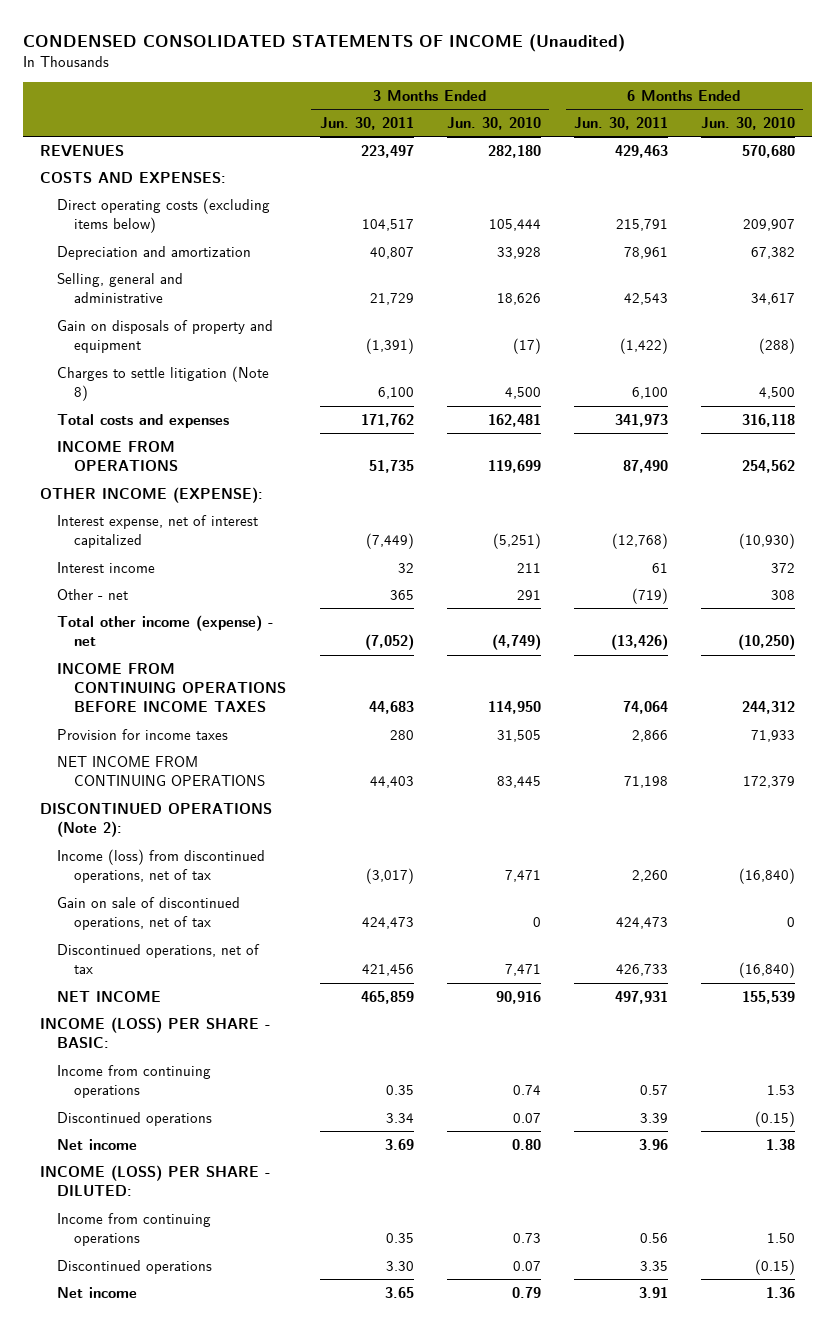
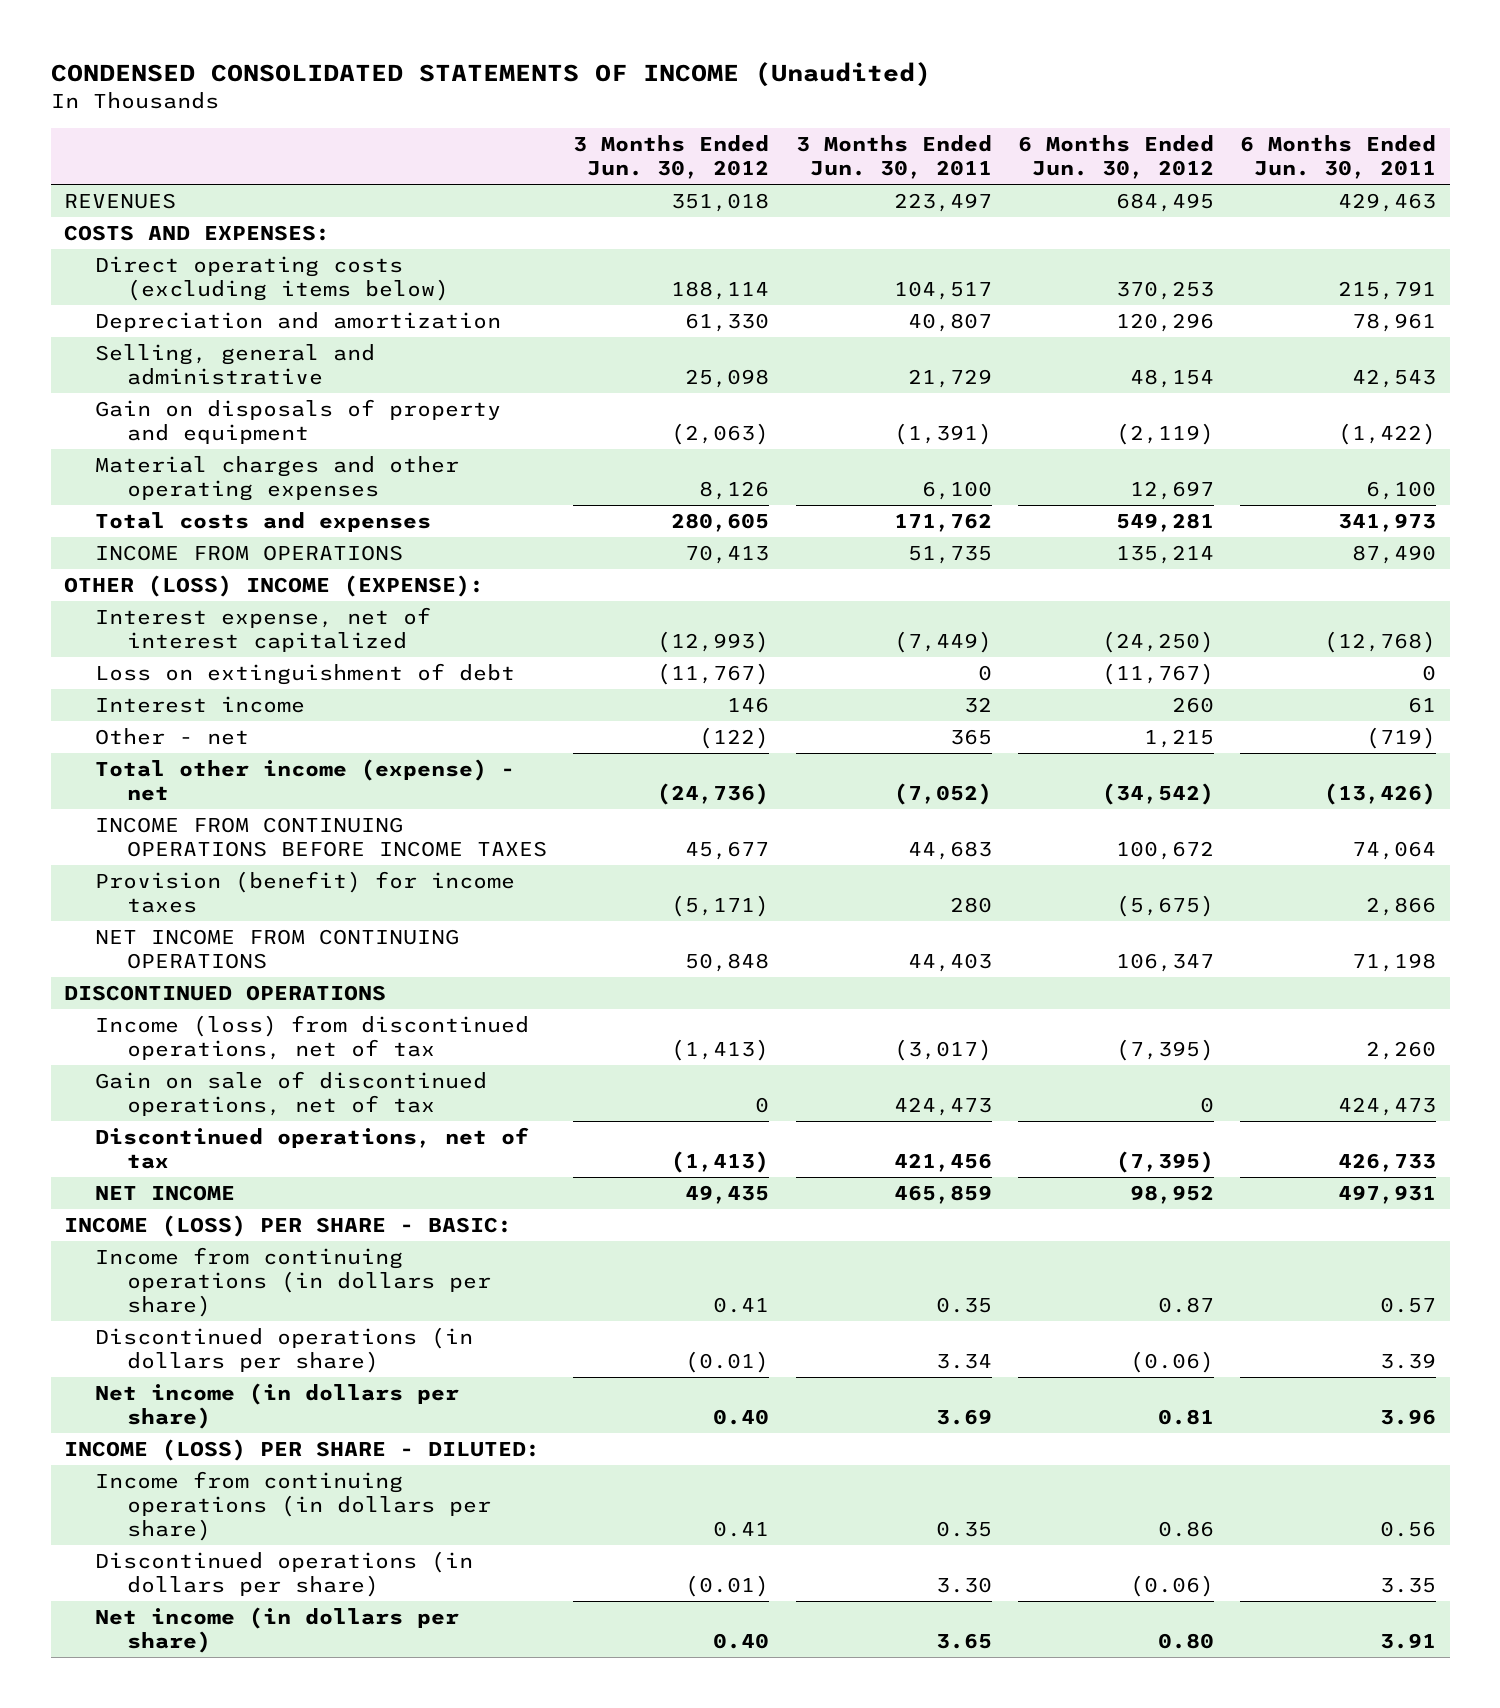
- | 3 Months Ended Jun. 30, 2011 | 3 Months Ended Jun. 30, 2010 | 6 Months Ended Jun. 30, 2011 | 6 Months Ended Jun. 30, 2010
+ | 3 Months Ended Jun. 30, 2012 | 3 Months Ended Jun. 30, 2011 | 6 Months Ended Jun. 30, 2012 | 6 Months Ended Jun. 30, 2011
- Charges to settle litigation (Note 8) | 6,100 | 4,500 | 6,100 | 4,500
+ Material charges and other operating expenses | 8,126 | 6,100 | 12,697 | 6,100
- OTHER INCOME (EXPENSE):
+ OTHER (LOSS) INCOME (EXPENSE):
+ Loss on extinguishment of debt | (11,767) | 0 | (11,767) | 0
- Provision for income taxes | 280 | 31,505 | 2,866 | 71,933
+ Provision (benefit) for income taxes | (5,171) | 280 | (5,675) | 2,866
- DISCONTINUED OPERATIONS (Note 2):
+ DISCONTINUED OPERATIONS
- Income from continuing operations | 0.35 | 0.74 | 0.57 | 1.53
- Discontinued operations | 3.34 | 0.07 | 3.39 | (0.15)
- Net income | 3.69 | 0.80 | 3.96 | 1.38
+ Income from continuing operations (in dollars per share) | 0.41 | 0.35 | 0.87 | 0.57
+ Discontinued operations (in dollars per share) | (0.01) | 3.34 | (0.06) | 3.39
+ Net income (in dollars per share) | 0.40 | 3.69 | 0.81 | 3.96
- Income from continuing operations | 0.35 | 0.73 | 0.56 | 1.50
- Discontinued operations | 3.30 | 0.07 | 3.35 | (0.15)
- Net income | 3.65 | 0.79 | 3.91 | 1.36
+ Income from continuing operations (in dollars per share) | 0.41 | 0.35 | 0.86 | 0.56
+ Discontinued operations (in dollars per share) | (0.01) | 3.30 | (0.06) | 3.35
+ Net income (in dollars per share) | 0.40 | 3.65 | 0.80 | 3.91

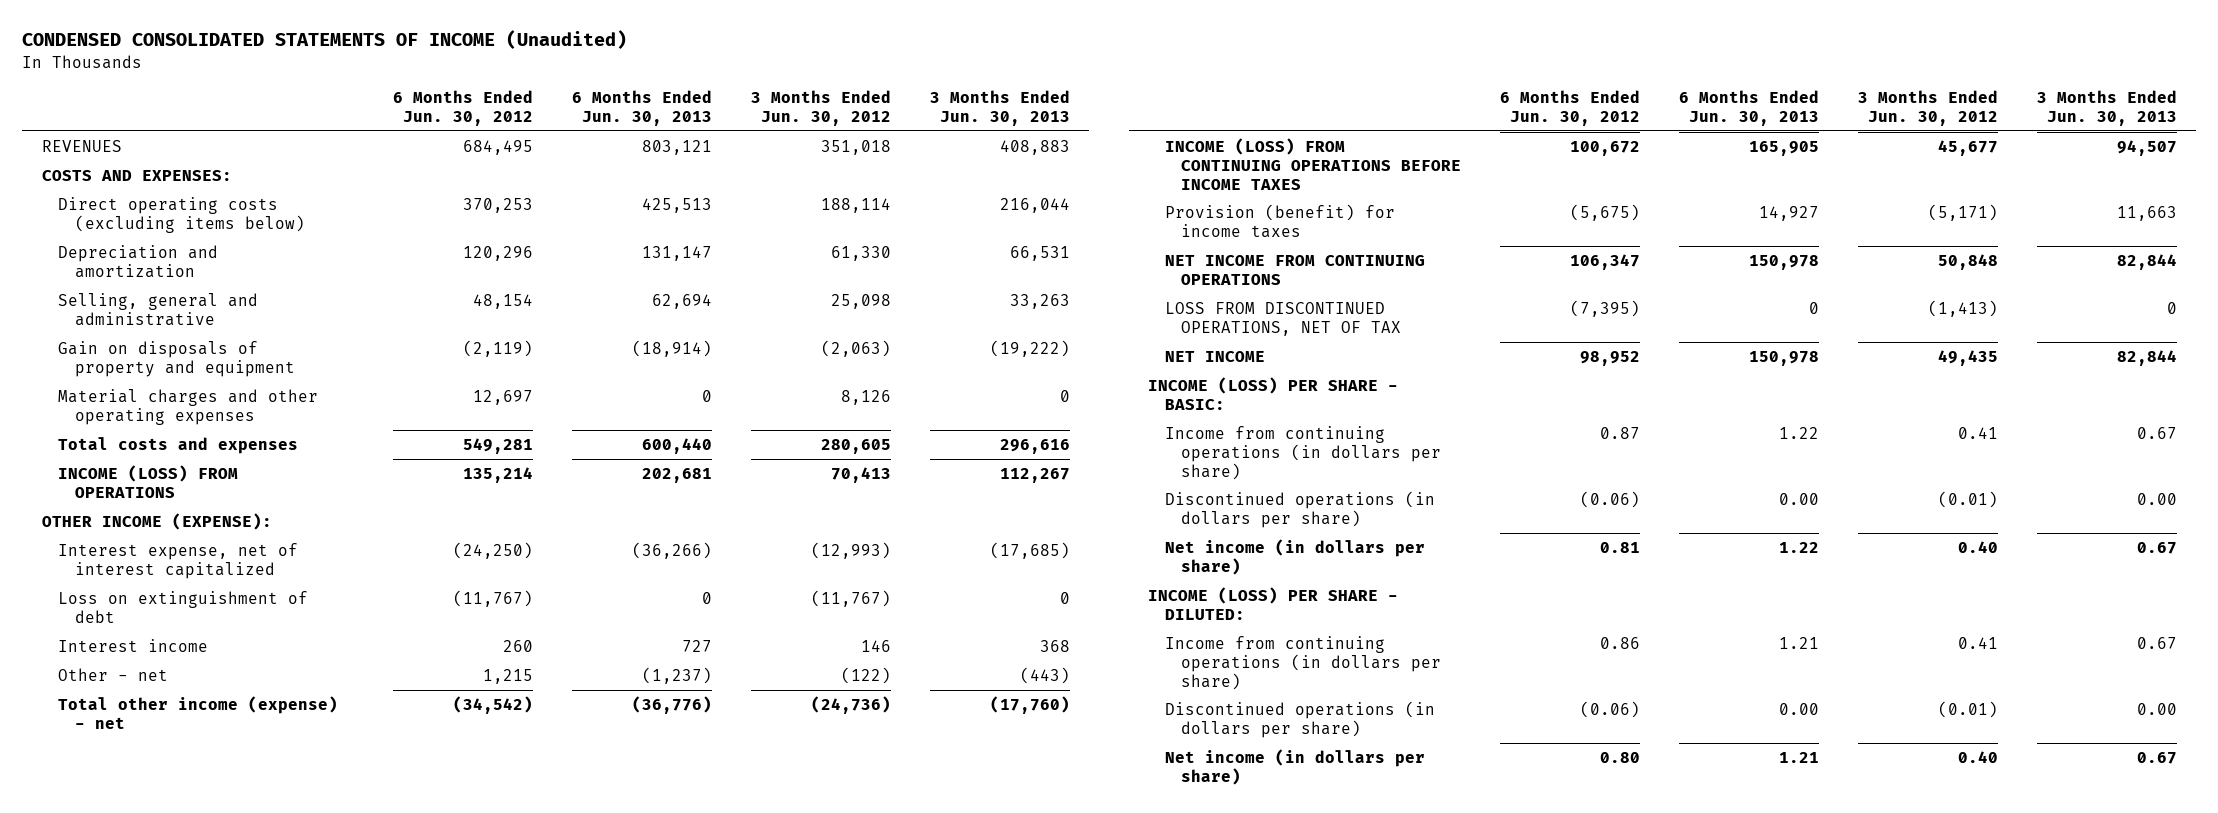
- | 3 Months Ended Jun. 30, 2012 | 3 Months Ended Jun. 30, 2011 | 6 Months Ended Jun. 30, 2012 | 6 Months Ended Jun. 30, 2011
+ | 6 Months Ended Jun. 30, 2012 | 6 Months Ended Jun. 30, 2013 | 3 Months Ended Jun. 30, 2012 | 3 Months Ended Jun. 30, 2013
- INCOME FROM OPERATIONS | 70,413 | 51,735 | 135,214 | 87,490
- OTHER (LOSS) INCOME (EXPENSE):
+ INCOME (LOSS) FROM OPERATIONS | 135,214 | 202,681 | 70,413 | 112,267
+ OTHER INCOME (EXPENSE):
- INCOME FROM CONTINUING OPERATIONS BEFORE INCOME TAXES | 45,677 | 44,683 | 100,672 | 74,064
+ INCOME (LOSS) FROM CONTINUING OPERATIONS BEFORE INCOME TAXES | 100,672 | 165,905 | 45,677 | 94,507
- DISCONTINUED OPERATIONS
- Income (loss) from discontinued operations, net of tax | (1,413) | (3,017) | (7,395) | 2,260
- Gain on sale of discontinued operations, net of tax | 0 | 424,473 | 0 | 424,473
- Discontinued operations, net of tax | (1,413) | 421,456 | (7,395) | 426,733
+ LOSS FROM DISCONTINUED OPERATIONS, NET OF TAX | (7,395) | 0 | (1,413) | 0

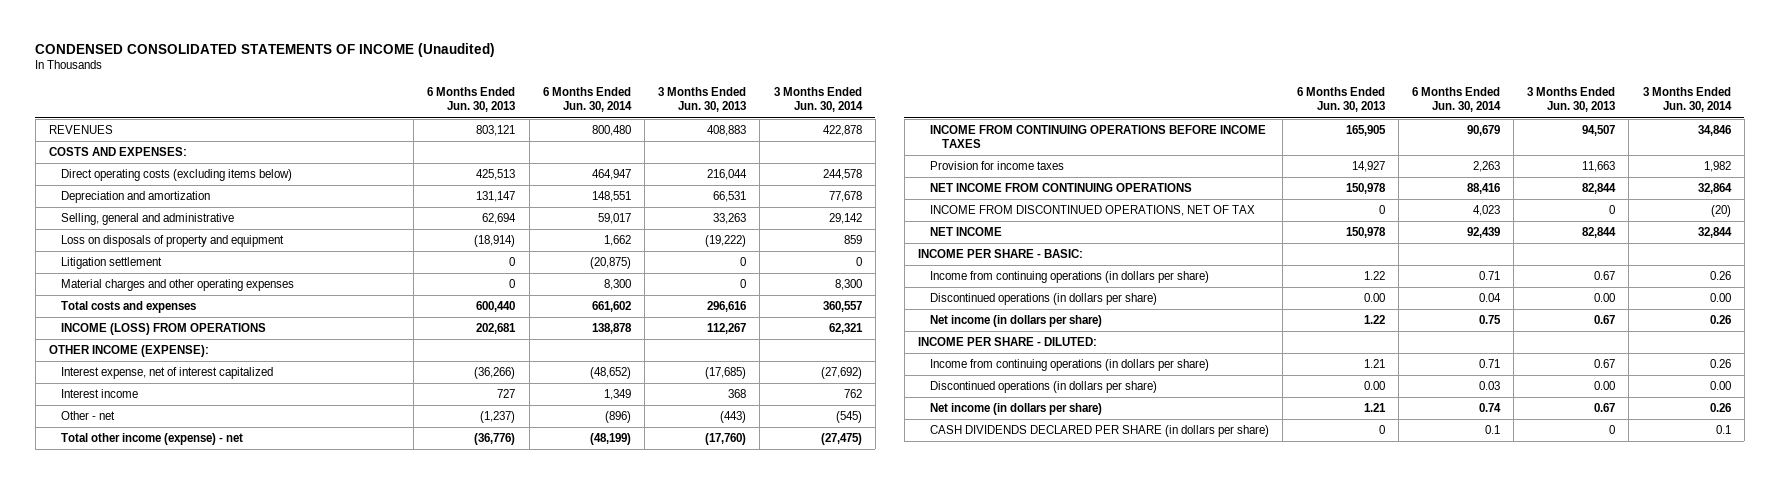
- | 6 Months Ended Jun. 30, 2012 | 6 Months Ended Jun. 30, 2013 | 3 Months Ended Jun. 30, 2012 | 3 Months Ended Jun. 30, 2013
+ | 6 Months Ended Jun. 30, 2013 | 6 Months Ended Jun. 30, 2014 | 3 Months Ended Jun. 30, 2013 | 3 Months Ended Jun. 30, 2014
- Gain on disposals of property and equipment | (2,119) | (18,914) | (2,063) | (19,222)
+ Loss on disposals of property and equipment | (18,914) | 1,662 | (19,222) | 859
+ Litigation settlement | 0 | (20,875) | 0 | 0
- Loss on extinguishment of debt | (11,767) | 0 | (11,767) | 0
- INCOME (LOSS) FROM CONTINUING OPERATIONS BEFORE INCOME TAXES | 100,672 | 165,905 | 45,677 | 94,507
- Provision (benefit) for income taxes | (5,675) | 14,927 | (5,171) | 11,663
+ INCOME FROM CONTINUING OPERATIONS BEFORE INCOME TAXES | 165,905 | 90,679 | 94,507 | 34,846
+ Provision for income taxes | 14,927 | 2,263 | 11,663 | 1,982
- LOSS FROM DISCONTINUED OPERATIONS, NET OF TAX | (7,395) | 0 | (1,413) | 0
+ INCOME FROM DISCONTINUED OPERATIONS, NET OF TAX | 0 | 4,023 | 0 | (20)
- INCOME (LOSS) PER SHARE - BASIC:
+ INCOME PER SHARE - BASIC:
- INCOME (LOSS) PER SHARE - DILUTED:
+ INCOME PER SHARE - DILUTED:
+ CASH DIVIDENDS DECLARED PER SHARE (in dollars per share) | 0 | 0.1 | 0 | 0.1

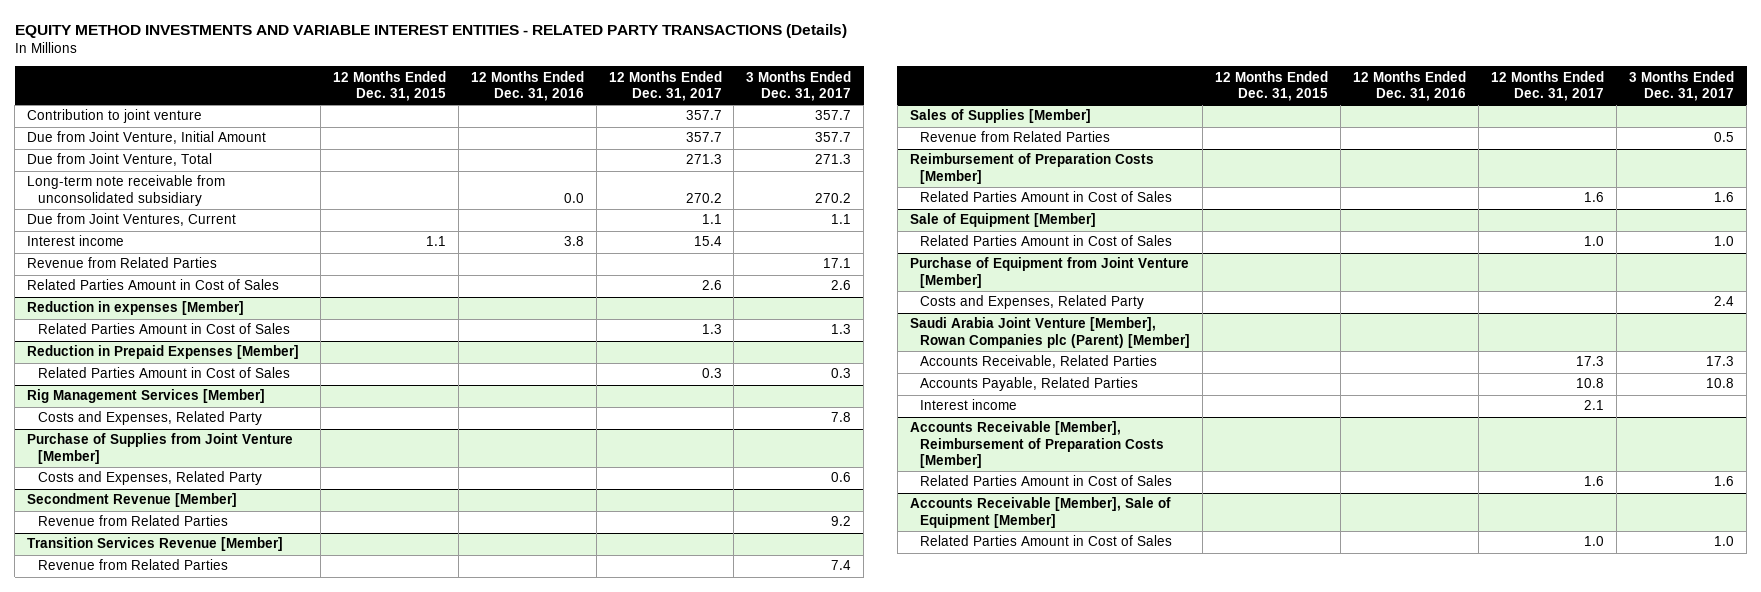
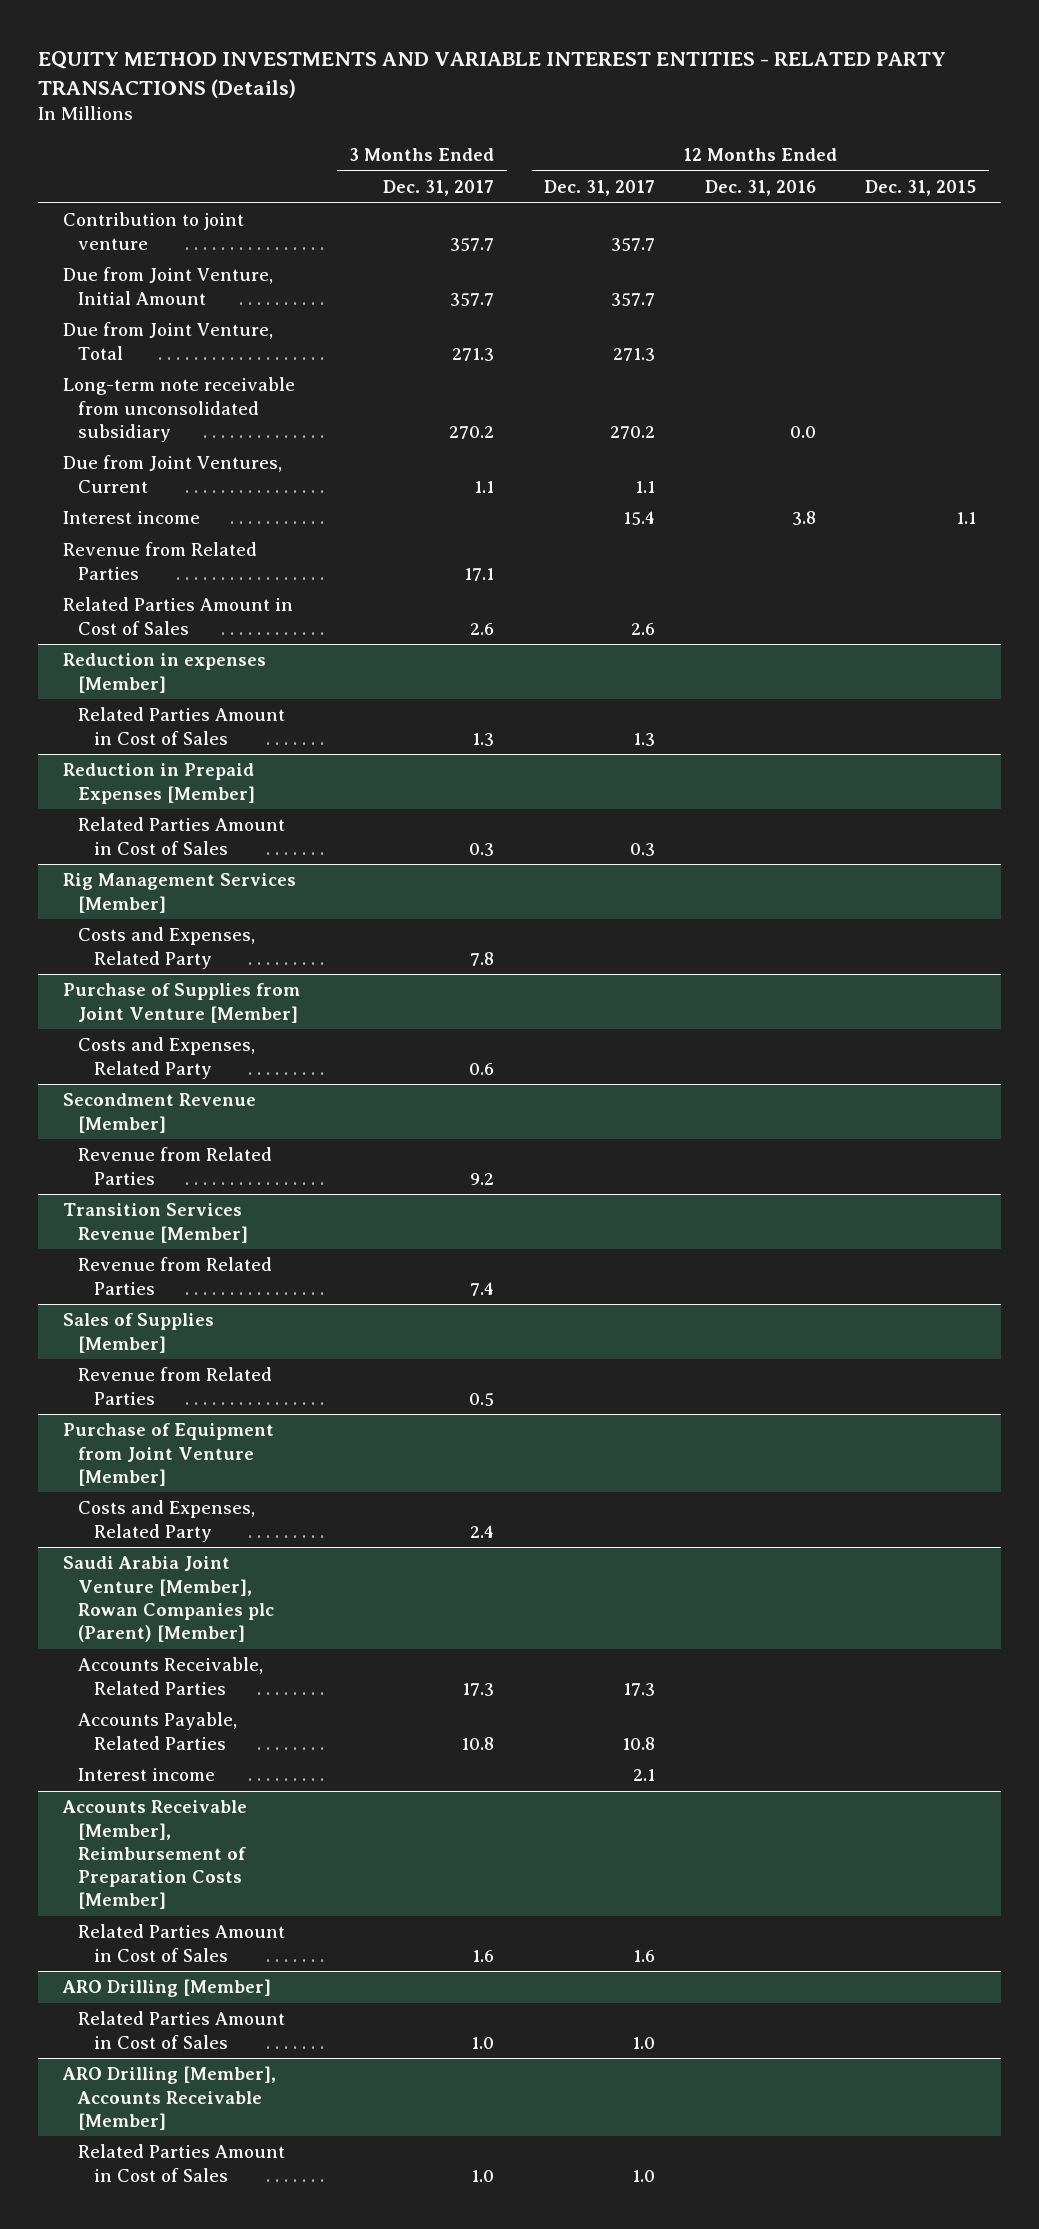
- | 12 Months Ended Dec. 31, 2015 | 12 Months Ended Dec. 31, 2016 | 12 Months Ended Dec. 31, 2017 | 3 Months Ended Dec. 31, 2017
+ | 3 Months Ended Dec. 31, 2017 | 12 Months Ended Dec. 31, 2017 | 12 Months Ended Dec. 31, 2016 | 12 Months Ended Dec. 31, 2015
- Reimbursement of Preparation Costs [Member]
- Related Parties Amount in Cost of Sales | | | 1.6 | 1.6
- Sale of Equipment [Member]
- Related Parties Amount in Cost of Sales | | | 1.0 | 1.0
- Accounts Receivable [Member], Sale of Equipment [Member]
+ ARO Drilling [Member]
+ ARO Drilling [Member], Accounts Receivable [Member]
+ Related Parties Amount in Cost of Sales | 1.0 | 1.0 | |

